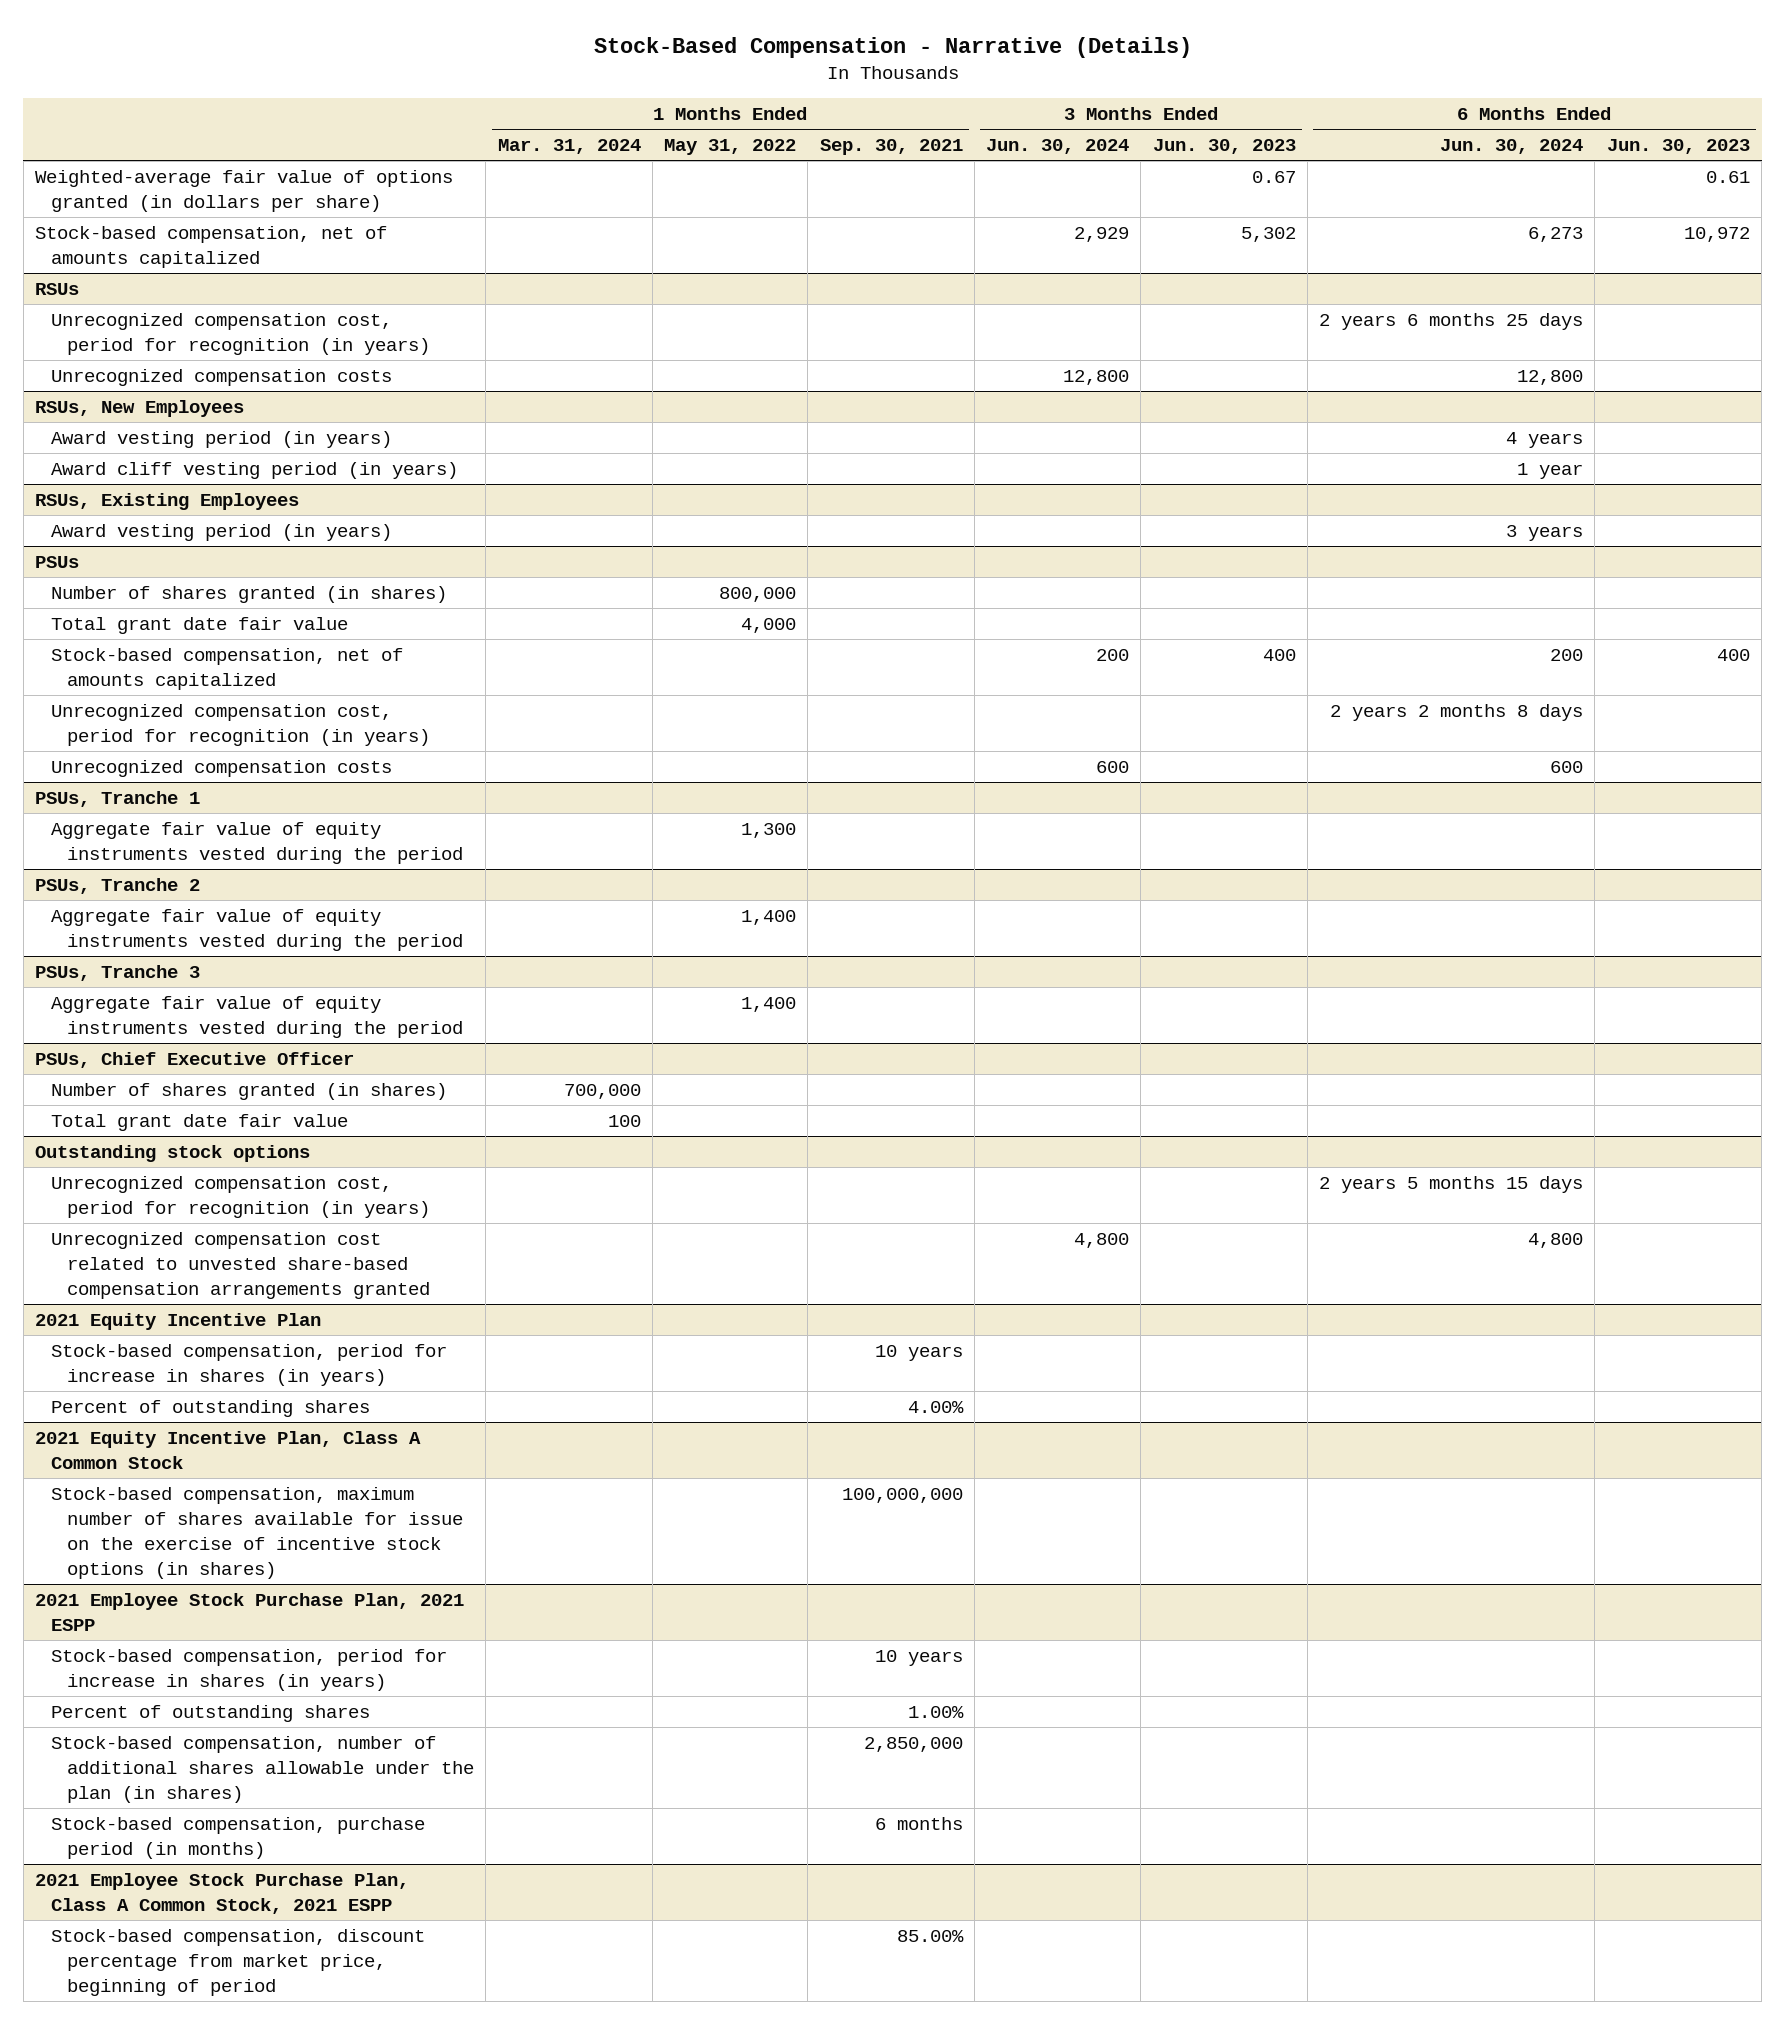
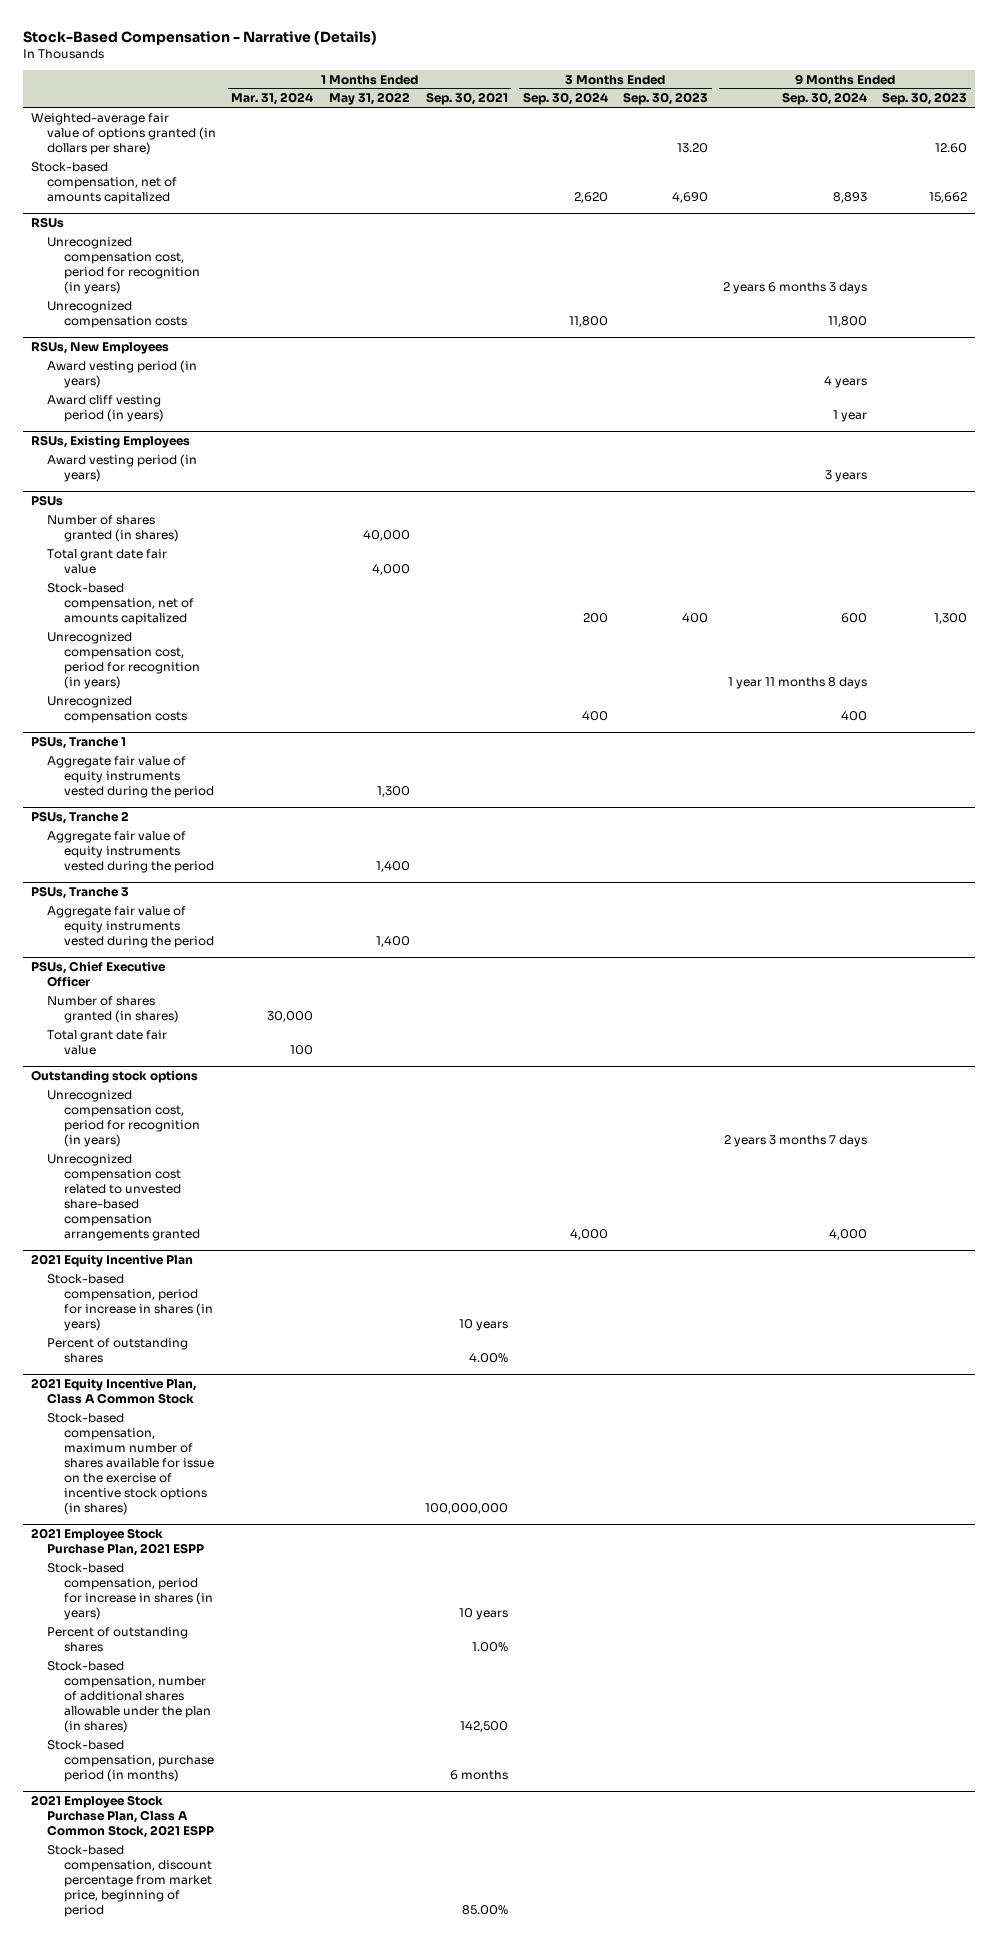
- | 1 Months Ended Mar. 31, 2024 | 1 Months Ended May 31, 2022 | 1 Months Ended Sep. 30, 2021 | 3 Months Ended Jun. 30, 2024 | 3 Months Ended Jun. 30, 2023 | 6 Months Ended Jun. 30, 2024 | 6 Months Ended Jun. 30, 2023
+ | 1 Months Ended Mar. 31, 2024 | 1 Months Ended May 31, 2022 | 1 Months Ended Sep. 30, 2021 | 3 Months Ended Sep. 30, 2024 | 3 Months Ended Sep. 30, 2023 | 9 Months Ended Sep. 30, 2024 | 9 Months Ended Sep. 30, 2023
@ PSUs
- Number of shares granted (in shares) | | 800,000 | | | | |
+ Number of shares granted (in shares) | | 40,000 | | | | |
@ PSUs, Chief Executive Officer
- Number of shares granted (in shares) | 700,000 | | | | | |
+ Number of shares granted (in shares) | 30,000 | | | | | |
@ 2021 Employee Stock Purchase Plan, 2021 ESPP
- Stock-based compensation, number of additional shares allowable under the plan (in shares) | | | 2,850,000 | | | |
+ Stock-based compensation, number of additional shares allowable under the plan (in shares) | | | 142,500 | | | |

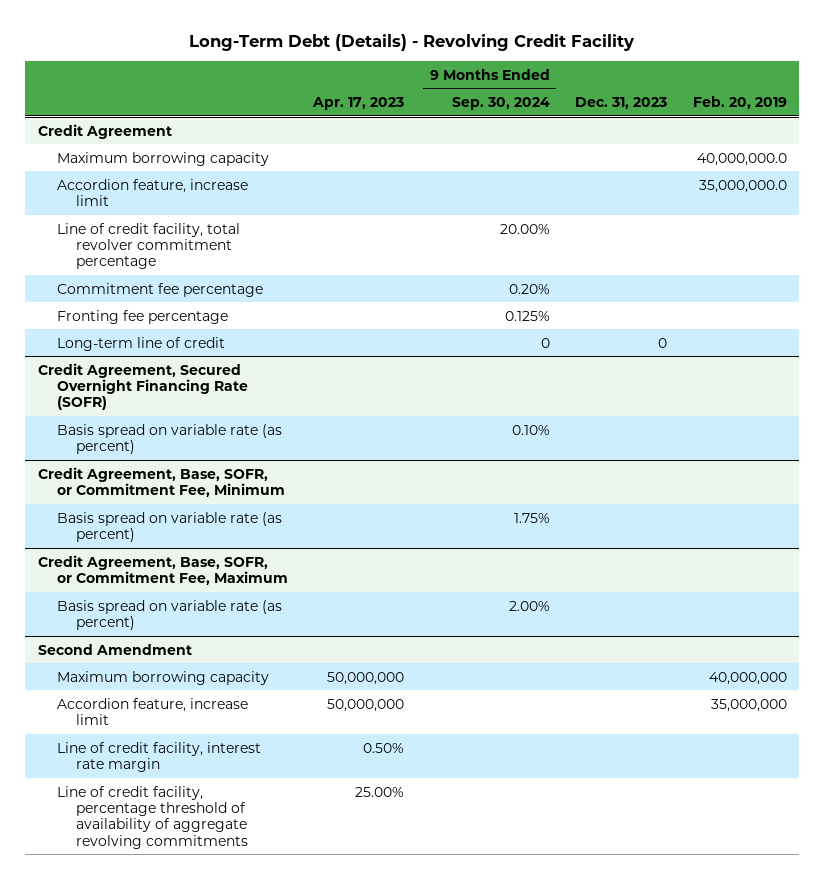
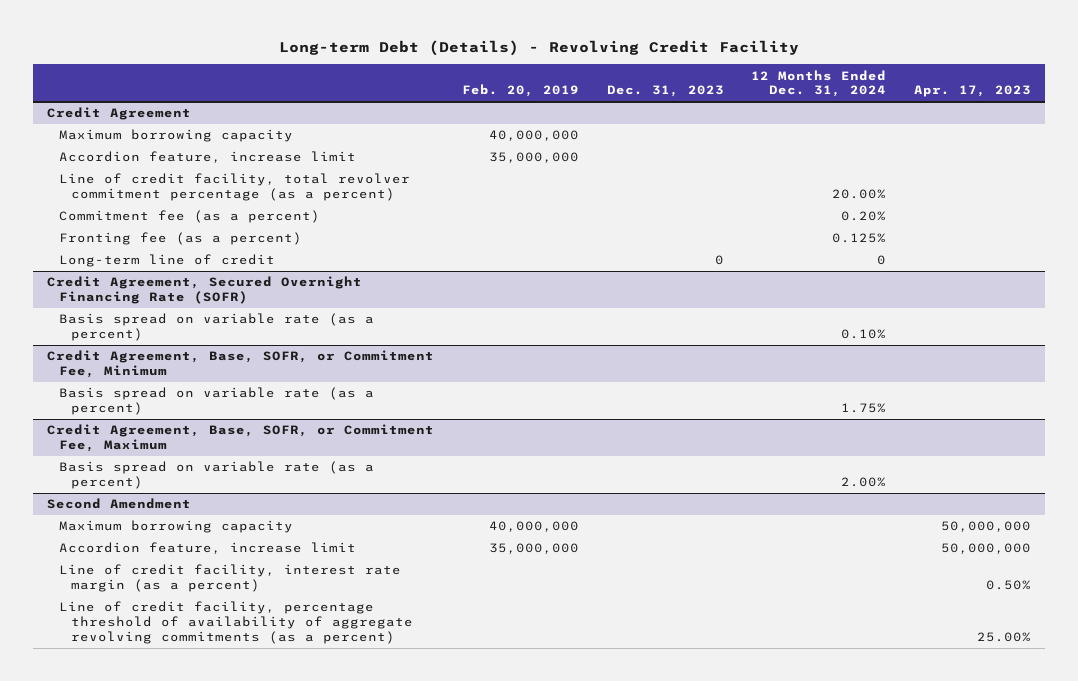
- Long-Term Debt (Details) - Revolving Credit Facility
+ Long-term Debt (Details) - Revolving Credit Facility
- | Apr. 17, 2023 | 9 Months Ended Sep. 30, 2024 | Dec. 31, 2023 | Feb. 20, 2019
+ | Feb. 20, 2019 | Dec. 31, 2023 | 12 Months Ended Dec. 31, 2024 | Apr. 17, 2023
@ Credit Agreement
- Maximum borrowing capacity | | | | 40,000,000.0
- Accordion feature, increase limit | | | | 35,000,000.0
- Line of credit facility, total revolver commitment percentage | | 20.00% | |
- Commitment fee percentage | | 0.20% | |
- Fronting fee percentage | | 0.125% | |
+ Maximum borrowing capacity | 40,000,000 | | |
+ Accordion feature, increase limit | 35,000,000 | | |
+ Line of credit facility, total revolver commitment percentage (as a percent) | | | 20.00% |
+ Commitment fee (as a percent) | | | 0.20% |
+ Fronting fee (as a percent) | | | 0.125% |
@ Credit Agreement, Secured Overnight Financing Rate (SOFR)
- Basis spread on variable rate (as percent) | | 0.10% | |
+ Basis spread on variable rate (as a percent) | | | 0.10% |
@ Credit Agreement, Base, SOFR, or Commitment Fee, Minimum
- Basis spread on variable rate (as percent) | | 1.75% | |
+ Basis spread on variable rate (as a percent) | | | 1.75% |
@ Credit Agreement, Base, SOFR, or Commitment Fee, Maximum
- Basis spread on variable rate (as percent) | | 2.00% | |
+ Basis spread on variable rate (as a percent) | | | 2.00% |
@ Second Amendment
- Line of credit facility, interest rate margin | 0.50% | | |
- Line of credit facility, percentage threshold of availability of aggregate revolving commitments | 25.00% | | |
+ Line of credit facility, interest rate margin (as a percent) | | | | 0.50%
+ Line of credit facility, percentage threshold of availability of aggregate revolving commitments (as a percent) | | | | 25.00%

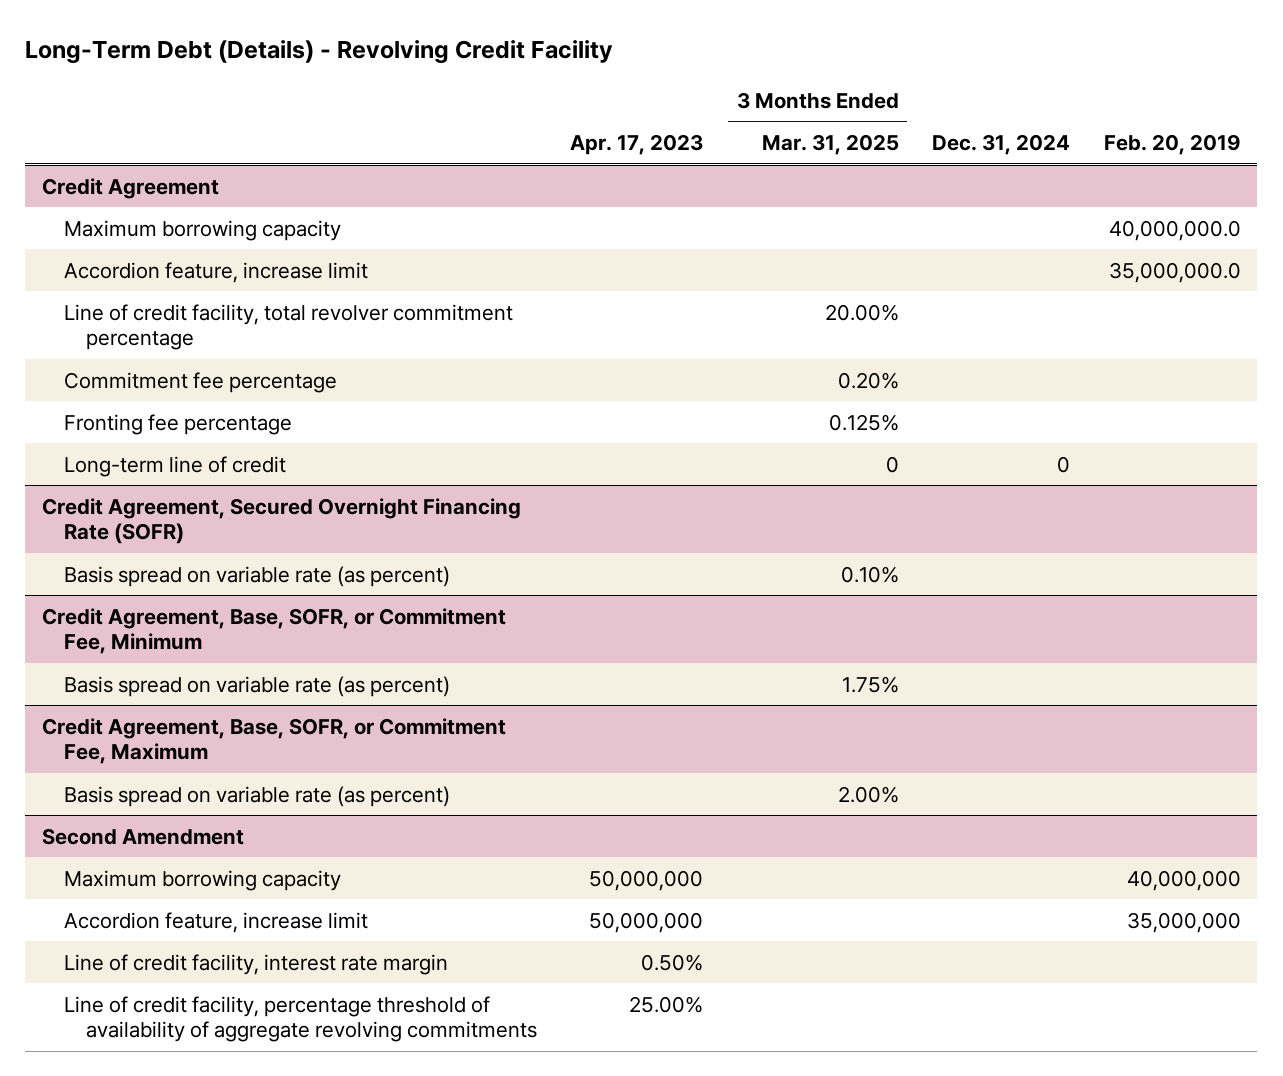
- Long-term Debt (Details) - Revolving Credit Facility
+ Long-Term Debt (Details) - Revolving Credit Facility
- | Feb. 20, 2019 | Dec. 31, 2023 | 12 Months Ended Dec. 31, 2024 | Apr. 17, 2023
+ | Apr. 17, 2023 | 3 Months Ended Mar. 31, 2025 | Dec. 31, 2024 | Feb. 20, 2019
@ Credit Agreement
- Maximum borrowing capacity | 40,000,000 | | |
- Accordion feature, increase limit | 35,000,000 | | |
- Line of credit facility, total revolver commitment percentage (as a percent) | | | 20.00% |
- Commitment fee (as a percent) | | | 0.20% |
- Fronting fee (as a percent) | | | 0.125% |
+ Maximum borrowing capacity | | | | 40,000,000.0
+ Accordion feature, increase limit | | | | 35,000,000.0
+ Line of credit facility, total revolver commitment percentage | | 20.00% | |
+ Commitment fee percentage | | 0.20% | |
+ Fronting fee percentage | | 0.125% | |
@ Credit Agreement, Secured Overnight Financing Rate (SOFR)
- Basis spread on variable rate (as a percent) | | | 0.10% |
+ Basis spread on variable rate (as percent) | | 0.10% | |
@ Credit Agreement, Base, SOFR, or Commitment Fee, Minimum
- Basis spread on variable rate (as a percent) | | | 1.75% |
+ Basis spread on variable rate (as percent) | | 1.75% | |
@ Credit Agreement, Base, SOFR, or Commitment Fee, Maximum
- Basis spread on variable rate (as a percent) | | | 2.00% |
+ Basis spread on variable rate (as percent) | | 2.00% | |
@ Second Amendment
- Line of credit facility, interest rate margin (as a percent) | | | | 0.50%
- Line of credit facility, percentage threshold of availability of aggregate revolving commitments (as a percent) | | | | 25.00%
+ Line of credit facility, interest rate margin | 0.50% | | |
+ Line of credit facility, percentage threshold of availability of aggregate revolving commitments | 25.00% | | |

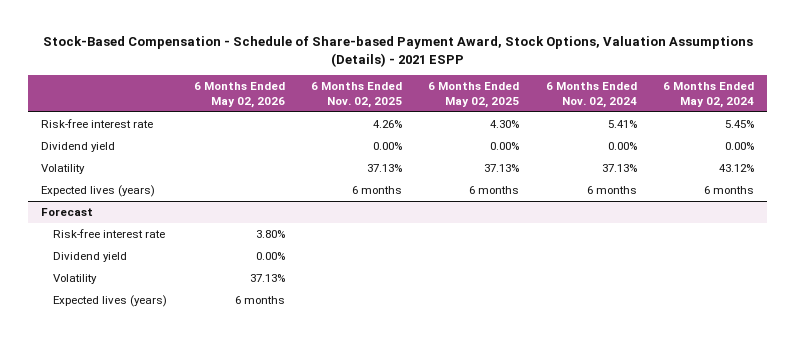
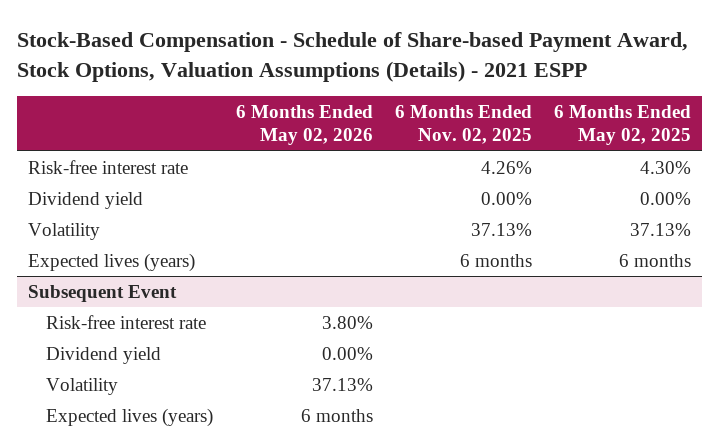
- | 6 Months Ended May 02, 2026 | 6 Months Ended Nov. 02, 2025 | 6 Months Ended May 02, 2025 | 6 Months Ended Nov. 02, 2024 | 6 Months Ended May 02, 2024
+ | 6 Months Ended May 02, 2026 | 6 Months Ended Nov. 02, 2025 | 6 Months Ended May 02, 2025
- Forecast
+ Subsequent Event

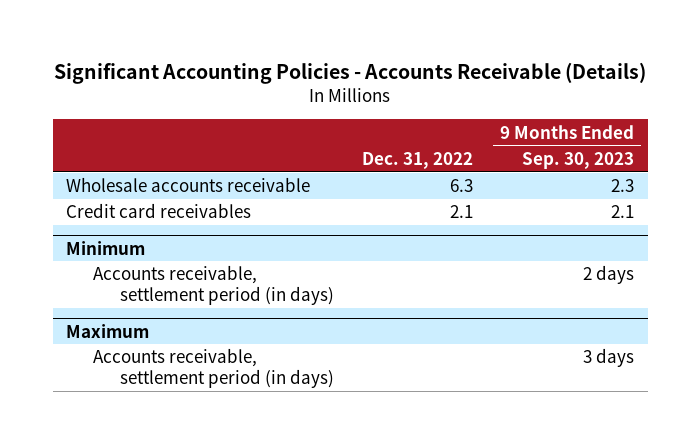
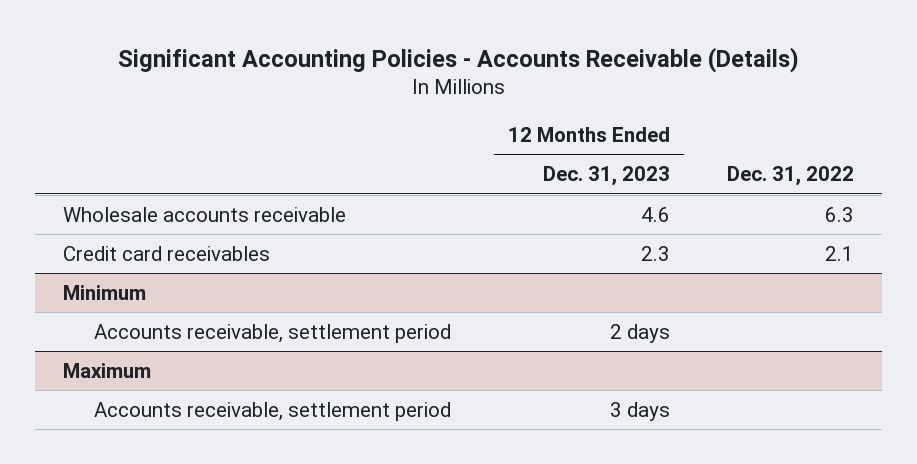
- | Dec. 31, 2022 | 9 Months Ended Sep. 30, 2023
+ | 12 Months Ended Dec. 31, 2023 | Dec. 31, 2022
@ Minimum
- Accounts receivable, settlement period (in days) | | 2 days
+ Accounts receivable, settlement period | 2 days |
@ Maximum
- Accounts receivable, settlement period (in days) | | 3 days
+ Accounts receivable, settlement period | 3 days |

